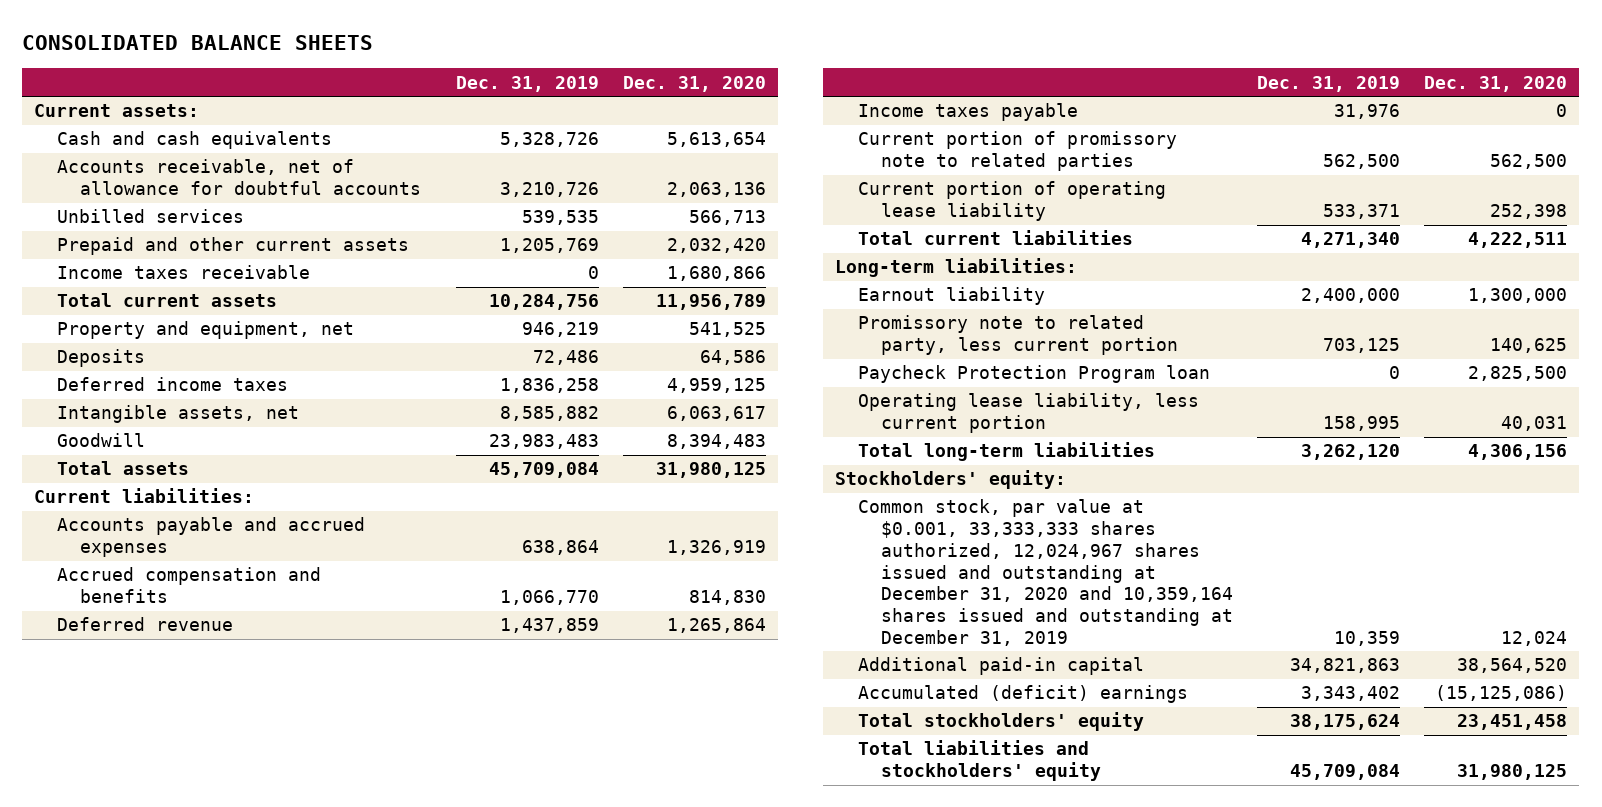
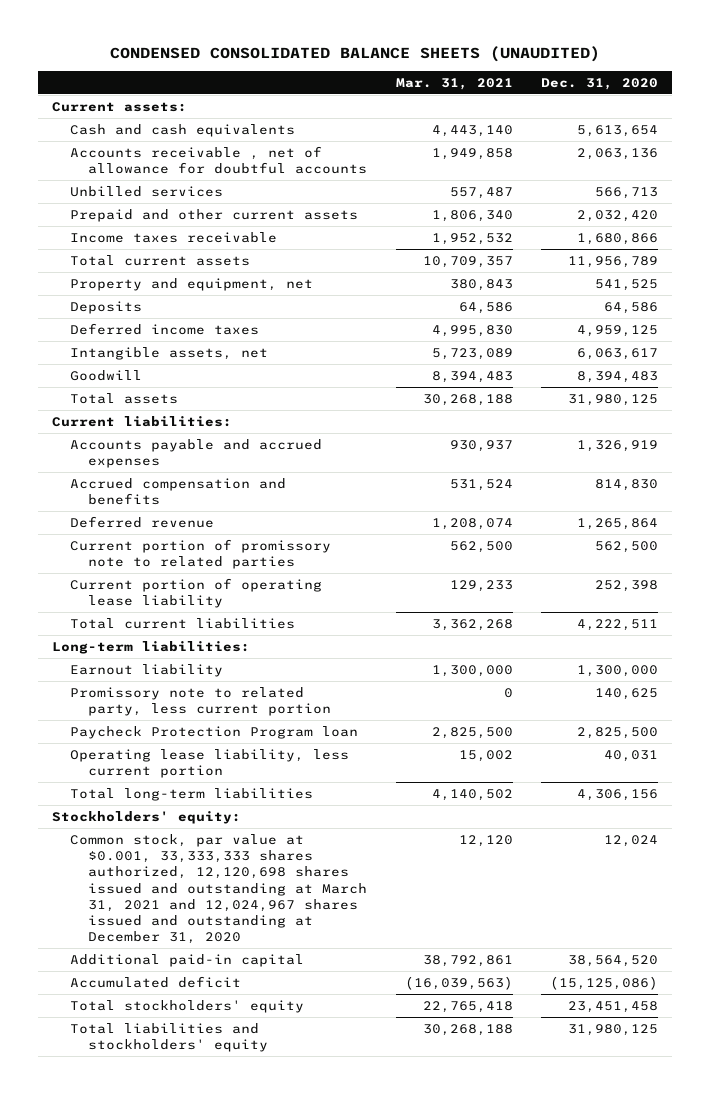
- CONSOLIDATED BALANCE SHEETS
+ CONDENSED CONSOLIDATED BALANCE SHEETS (UNAUDITED)
- | Dec. 31, 2019 | Dec. 31, 2020
+ | Mar. 31, 2021 | Dec. 31, 2020
- Accounts receivable, net of allowance for doubtful accounts | 3,210,726 | 2,063,136
+ Accounts receivable , net of allowance for doubtful accounts | 1,949,858 | 2,063,136
- Income taxes payable | 31,976 | 0
- Common stock, par value at $0.001, 33,333,333 shares authorized, 12,024,967 shares issued and outstanding at December 31, 2020 and 10,359,164 shares issued and outstanding at December 31, 2019 | 10,359 | 12,024
+ Common stock, par value at $0.001, 33,333,333 shares authorized, 12,120,698 shares issued and outstanding at March 31, 2021 and 12,024,967 shares issued and outstanding at December 31, 2020 | 12,120 | 12,024
- Accumulated (deficit) earnings | 3,343,402 | (15,125,086)
+ Accumulated deficit | (16,039,563) | (15,125,086)

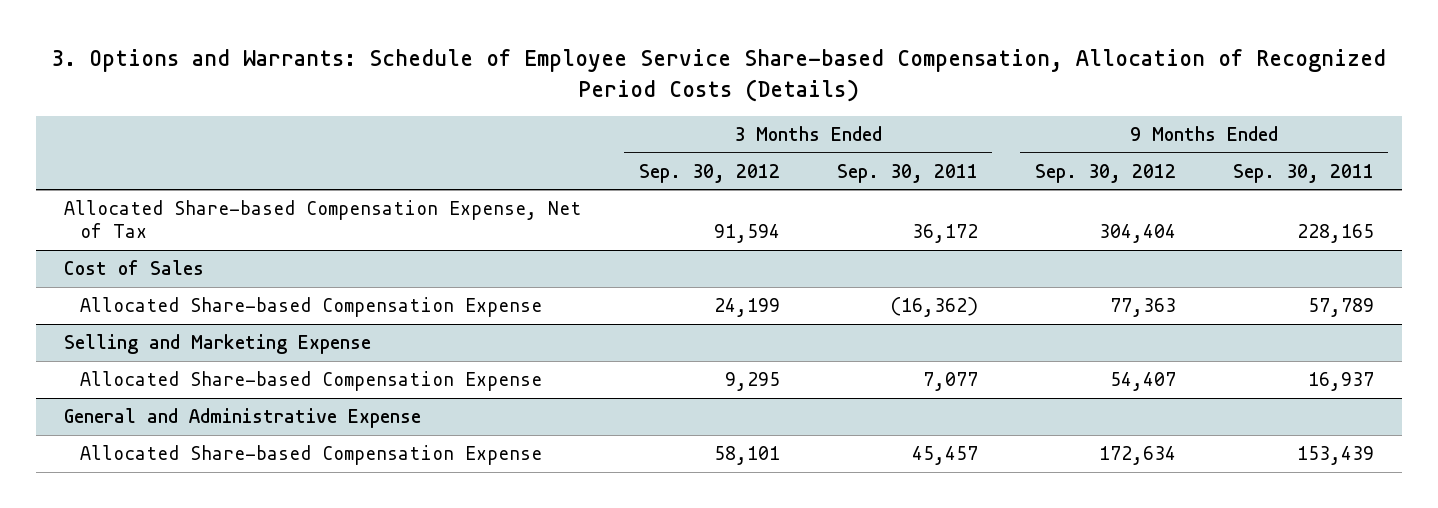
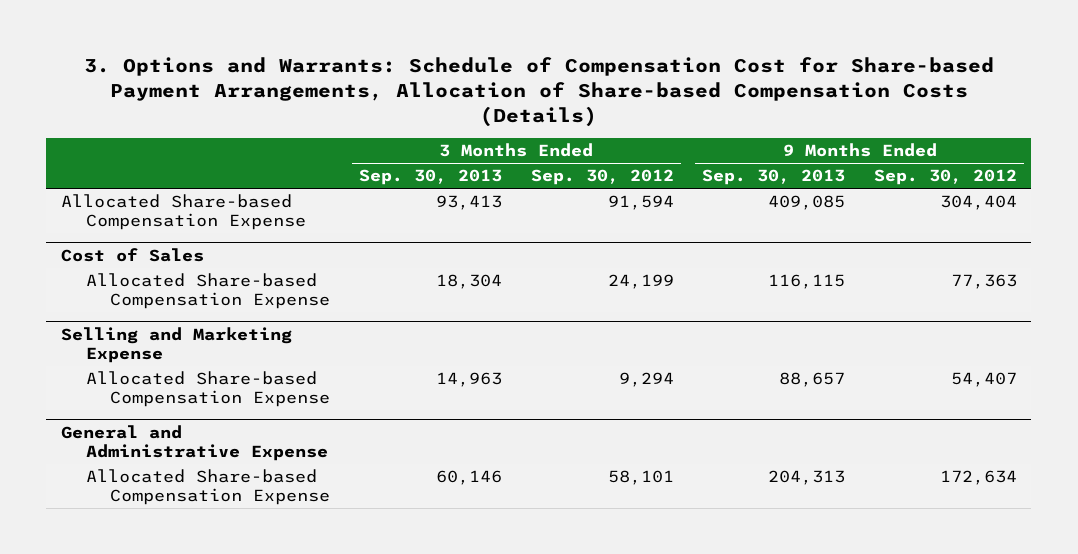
- 3. Options and Warrants: Schedule of Employee Service Share-based Compensation, Allocation of Recognized Period Costs (Details)
+ 3. Options and Warrants: Schedule of Compensation Cost for Share-based Payment Arrangements, Allocation of Share-based Compensation Costs (Details)
- | 3 Months Ended Sep. 30, 2012 | 3 Months Ended Sep. 30, 2011 | 9 Months Ended Sep. 30, 2012 | 9 Months Ended Sep. 30, 2011
+ | 3 Months Ended Sep. 30, 2013 | 3 Months Ended Sep. 30, 2012 | 9 Months Ended Sep. 30, 2013 | 9 Months Ended Sep. 30, 2012
- Allocated Share-based Compensation Expense, Net of Tax | 91,594 | 36,172 | 304,404 | 228,165
+ Allocated Share-based Compensation Expense | 93,413 | 91,594 | 409,085 | 304,404
@ Selling and Marketing Expense
- Allocated Share-based Compensation Expense | 9,295 | 7,077 | 54,407 | 16,937
+ Allocated Share-based Compensation Expense | 14,963 | 9,294 | 88,657 | 54,407

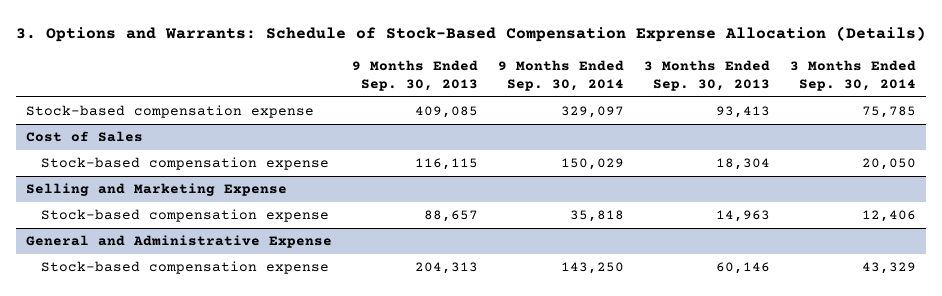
- 3. Options and Warrants: Schedule of Compensation Cost for Share-based Payment Arrangements, Allocation of Share-based Compensation Costs (Details)
+ 3. Options and Warrants: Schedule of Stock-Based Compensation Exprense Allocation (Details)
- | 3 Months Ended Sep. 30, 2013 | 3 Months Ended Sep. 30, 2012 | 9 Months Ended Sep. 30, 2013 | 9 Months Ended Sep. 30, 2012
+ | 9 Months Ended Sep. 30, 2013 | 9 Months Ended Sep. 30, 2014 | 3 Months Ended Sep. 30, 2013 | 3 Months Ended Sep. 30, 2014
- Allocated Share-based Compensation Expense | 93,413 | 91,594 | 409,085 | 304,404
+ Stock-based compensation expense | 409,085 | 329,097 | 93,413 | 75,785
@ Cost of Sales
- Allocated Share-based Compensation Expense | 18,304 | 24,199 | 116,115 | 77,363
+ Stock-based compensation expense | 116,115 | 150,029 | 18,304 | 20,050
@ Selling and Marketing Expense
- Allocated Share-based Compensation Expense | 14,963 | 9,294 | 88,657 | 54,407
+ Stock-based compensation expense | 88,657 | 35,818 | 14,963 | 12,406
@ General and Administrative Expense
- Allocated Share-based Compensation Expense | 60,146 | 58,101 | 204,313 | 172,634
+ Stock-based compensation expense | 204,313 | 143,250 | 60,146 | 43,329

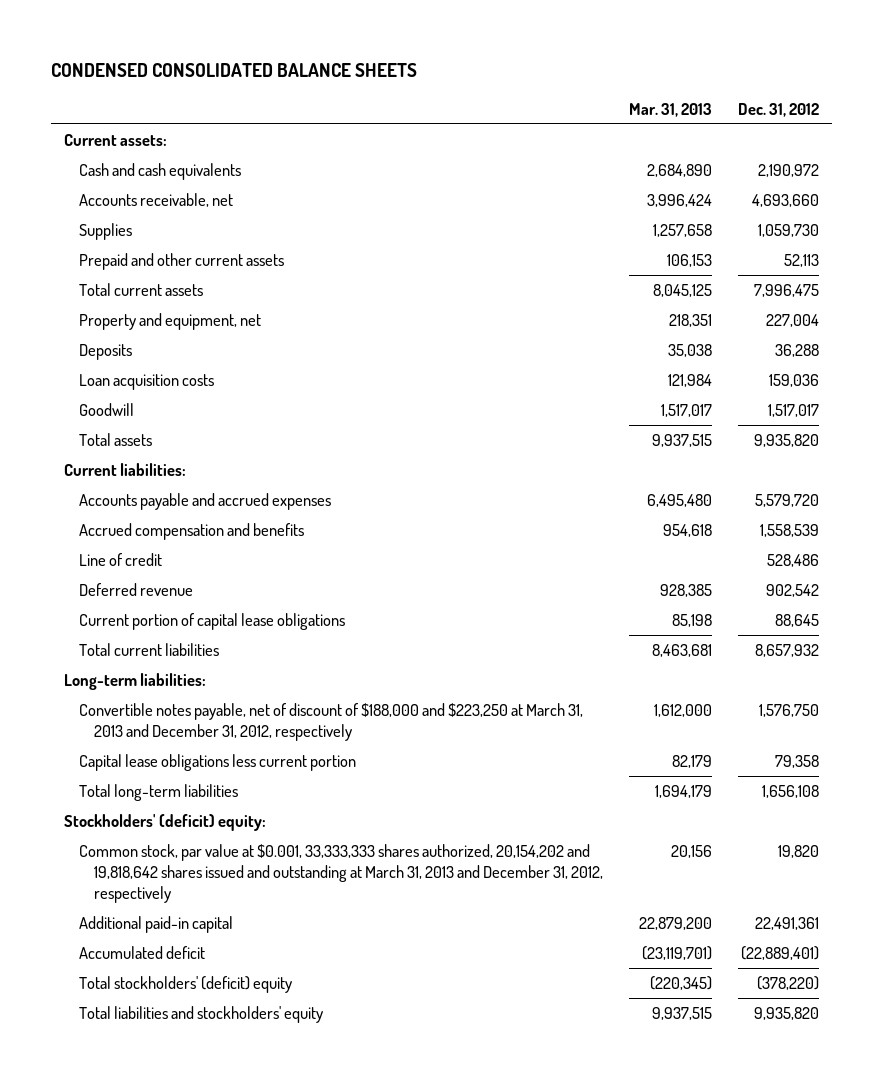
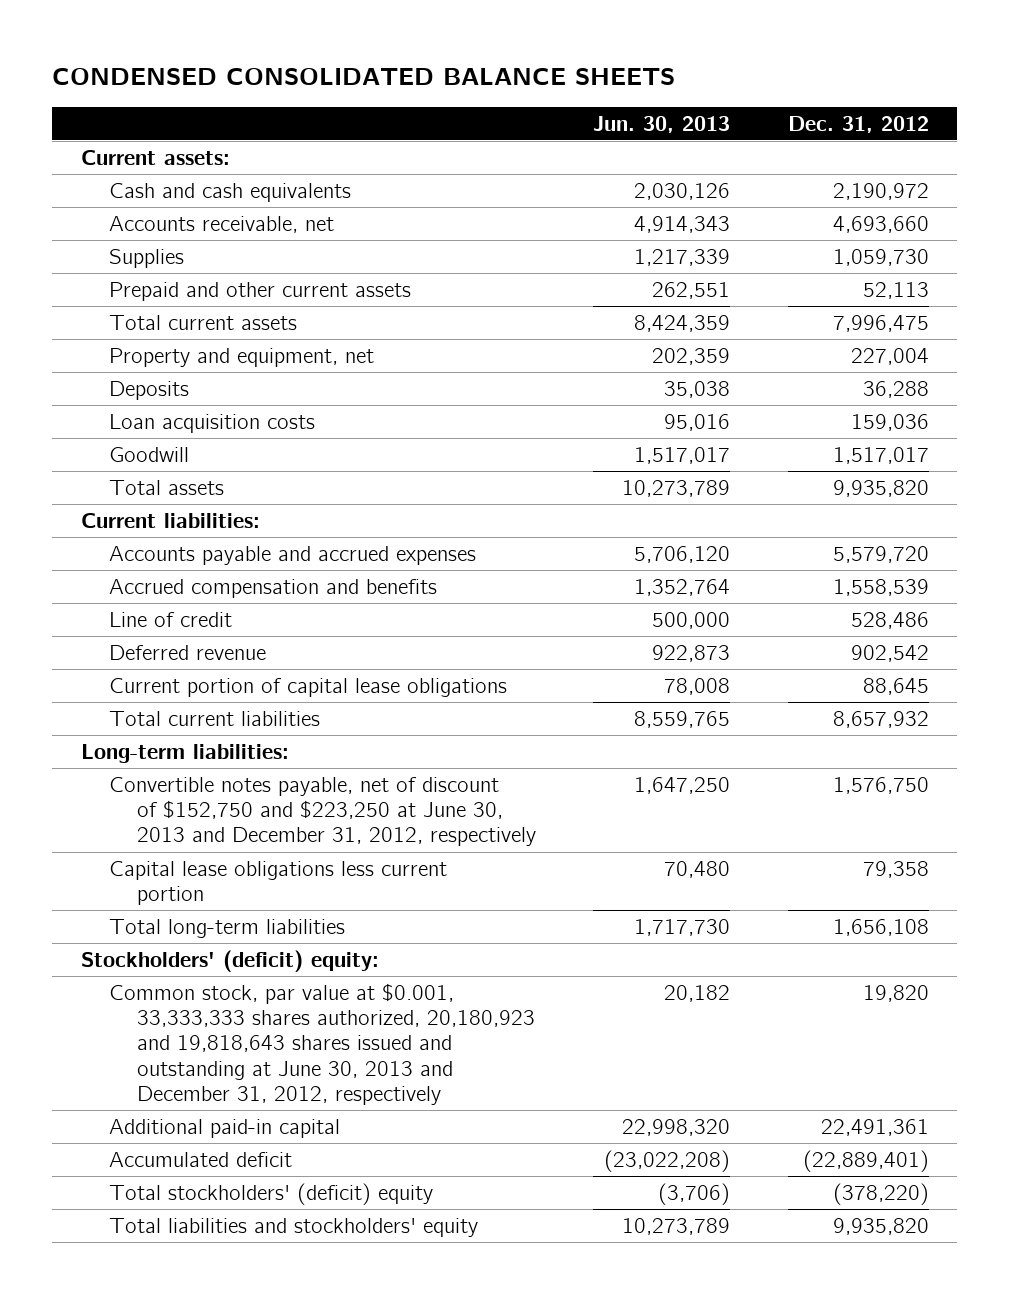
- | Mar. 31, 2013 | Dec. 31, 2012
+ | Jun. 30, 2013 | Dec. 31, 2012
- Convertible notes payable, net of discount of $188,000 and $223,250 at March 31, 2013 and December 31, 2012, respectively | 1,612,000 | 1,576,750
+ Convertible notes payable, net of discount of $152,750 and $223,250 at June 30, 2013 and December 31, 2012, respectively | 1,647,250 | 1,576,750
- Common stock, par value at $0.001, 33,333,333 shares authorized, 20,154,202 and 19,818,642 shares issued and outstanding at March 31, 2013 and December 31, 2012, respectively | 20,156 | 19,820
+ Common stock, par value at $0.001, 33,333,333 shares authorized, 20,180,923 and 19,818,643 shares issued and outstanding at June 30, 2013 and December 31, 2012, respectively | 20,182 | 19,820

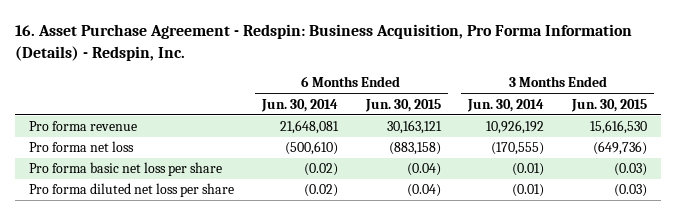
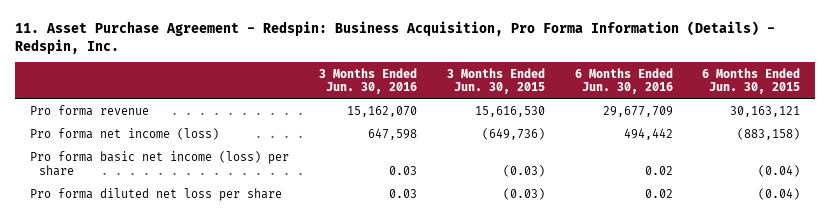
- 16. Asset Purchase Agreement - Redspin: Business Acquisition, Pro Forma Information (Details) - Redspin, Inc.
+ 11. Asset Purchase Agreement - Redspin: Business Acquisition, Pro Forma Information (Details) - Redspin, Inc.
- | 6 Months Ended Jun. 30, 2014 | 6 Months Ended Jun. 30, 2015 | 3 Months Ended Jun. 30, 2014 | 3 Months Ended Jun. 30, 2015
+ | 3 Months Ended Jun. 30, 2016 | 3 Months Ended Jun. 30, 2015 | 6 Months Ended Jun. 30, 2016 | 6 Months Ended Jun. 30, 2015
- Pro forma net loss | (500,610) | (883,158) | (170,555) | (649,736)
- Pro forma basic net loss per share | (0.02) | (0.04) | (0.01) | (0.03)
+ Pro forma net income (loss) | 647,598 | (649,736) | 494,442 | (883,158)
+ Pro forma basic net income (loss) per share | 0.03 | (0.03) | 0.02 | (0.04)

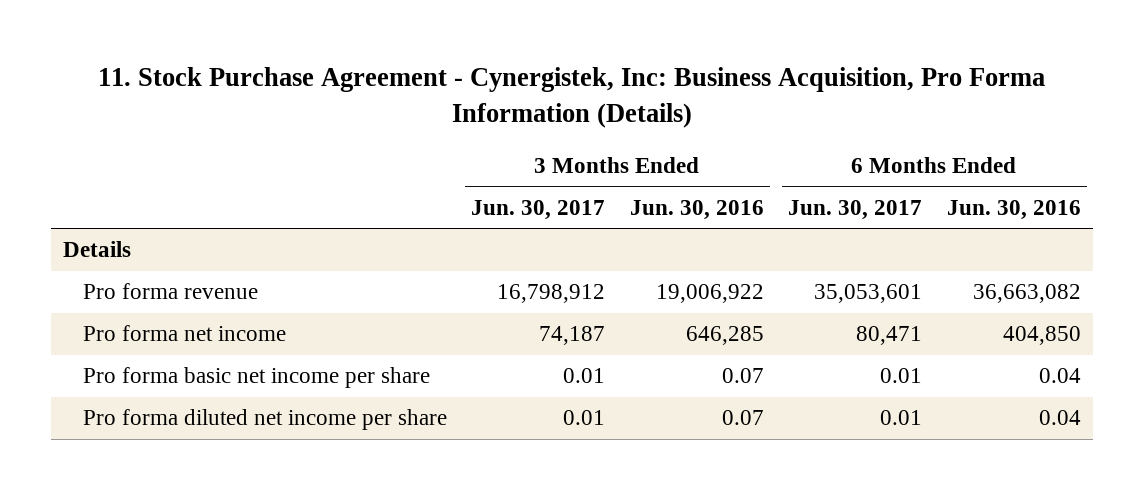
- 11. Asset Purchase Agreement - Redspin: Business Acquisition, Pro Forma Information (Details) - Redspin, Inc.
+ 11. Stock Purchase Agreement - Cynergistek, Inc: Business Acquisition, Pro Forma Information (Details)
- | 3 Months Ended Jun. 30, 2016 | 3 Months Ended Jun. 30, 2015 | 6 Months Ended Jun. 30, 2016 | 6 Months Ended Jun. 30, 2015
+ | 3 Months Ended Jun. 30, 2017 | 3 Months Ended Jun. 30, 2016 | 6 Months Ended Jun. 30, 2017 | 6 Months Ended Jun. 30, 2016
- Pro forma revenue | 15,162,070 | 15,616,530 | 29,677,709 | 30,163,121
- Pro forma net income (loss) | 647,598 | (649,736) | 494,442 | (883,158)
- Pro forma basic net income (loss) per share | 0.03 | (0.03) | 0.02 | (0.04)
- Pro forma diluted net loss per share | 0.03 | (0.03) | 0.02 | (0.04)
+ Details
+ Pro forma revenue | 16,798,912 | 19,006,922 | 35,053,601 | 36,663,082
+ Pro forma net income | 74,187 | 646,285 | 80,471 | 404,850
+ Pro forma basic net income per share | 0.01 | 0.07 | 0.01 | 0.04
+ Pro forma diluted net income per share | 0.01 | 0.07 | 0.01 | 0.04

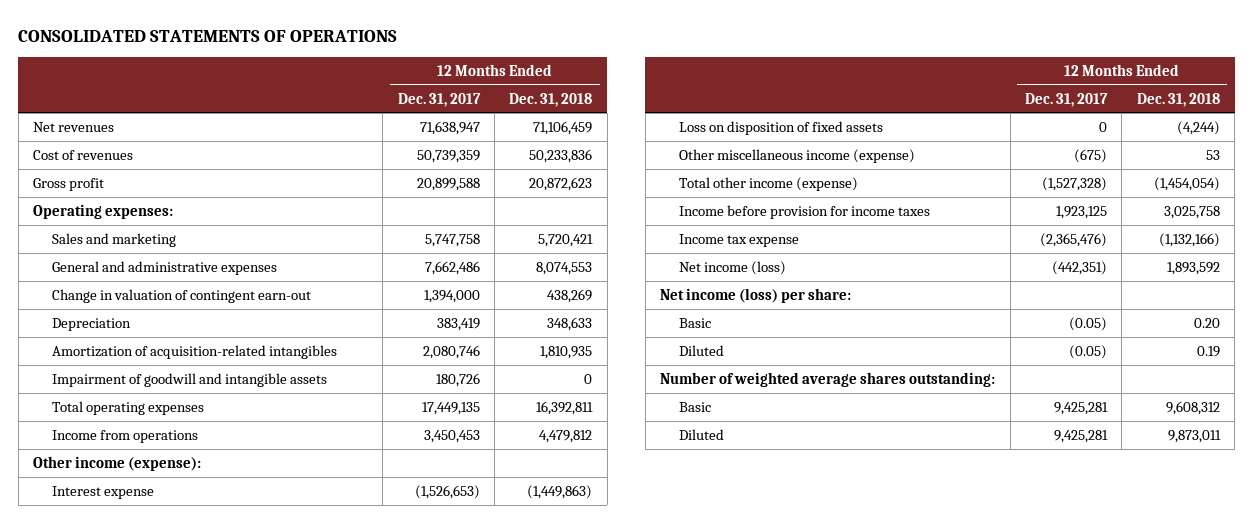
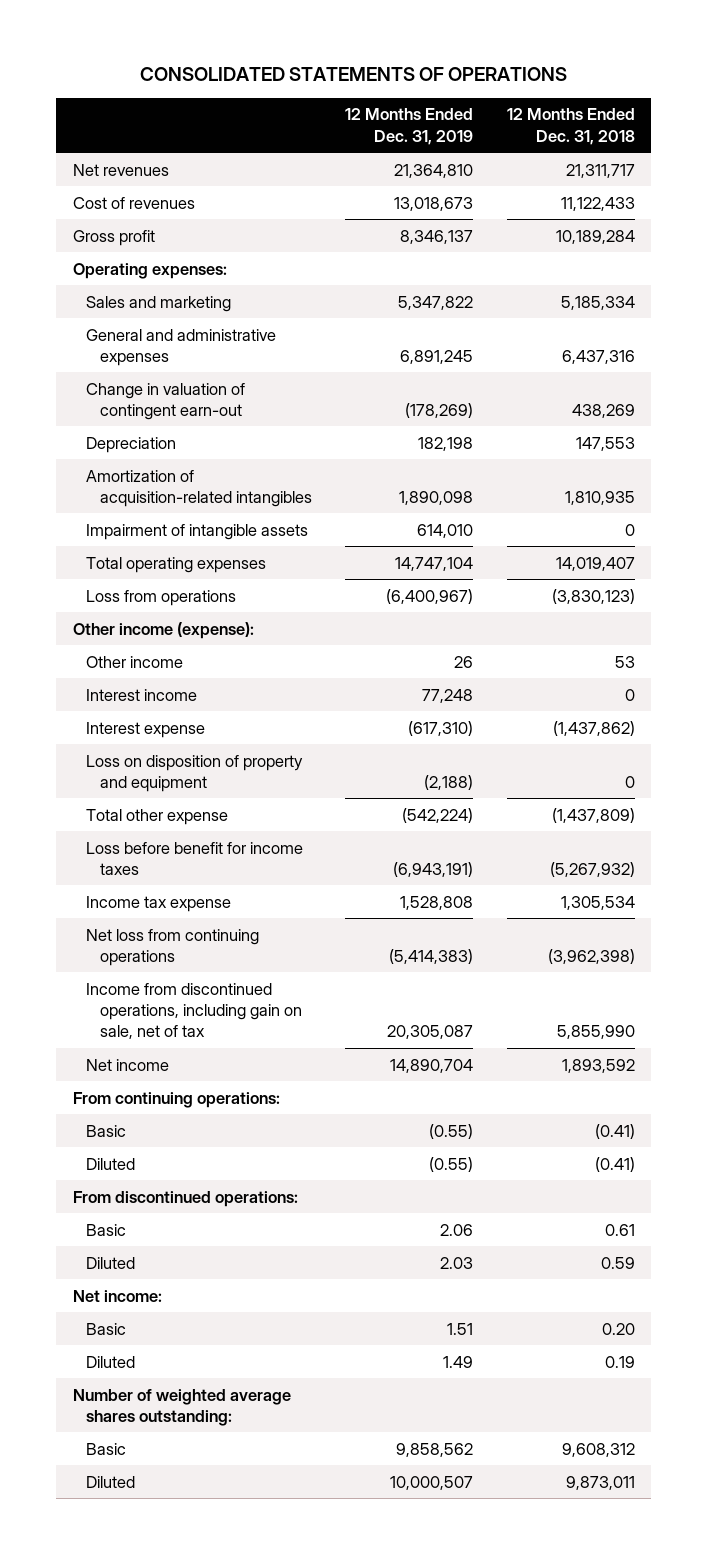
- | 12 Months Ended Dec. 31, 2017 | 12 Months Ended Dec. 31, 2018
+ | 12 Months Ended Dec. 31, 2019 | 12 Months Ended Dec. 31, 2018
- Net revenues | 71,638,947 | 71,106,459
- Cost of revenues | 50,739,359 | 50,233,836
- Gross profit | 20,899,588 | 20,872,623
+ Net revenues | 21,364,810 | 21,311,717
+ Cost of revenues | 13,018,673 | 11,122,433
+ Gross profit | 8,346,137 | 10,189,284
- Sales and marketing | 5,747,758 | 5,720,421
- General and administrative expenses | 7,662,486 | 8,074,553
+ Sales and marketing | 5,347,822 | 5,185,334
+ General and administrative expenses | 6,891,245 | 6,437,316
- Depreciation | 383,419 | 348,633
+ Depreciation | 182,198 | 147,553
- Impairment of goodwill and intangible assets | 180,726 | 0
- Total operating expenses | 17,449,135 | 16,392,811
- Income from operations | 3,450,453 | 4,479,812
+ Impairment of intangible assets | 614,010 | 0
+ Total operating expenses | 14,747,104 | 14,019,407
+ Loss from operations | (6,400,967) | (3,830,123)
- Interest expense | (1,526,653) | (1,449,863)
- Loss on disposition of fixed assets | 0 | (4,244)
- Other miscellaneous income (expense) | (675) | 53
- Total other income (expense) | (1,527,328) | (1,454,054)
- Income before provision for income taxes | 1,923,125 | 3,025,758
- Income tax expense | (2,365,476) | (1,132,166)
- Net income (loss) | (442,351) | 1,893,592
- Net income (loss) per share:
+ Other income | 26 | 53
+ Interest income | 77,248 | 0
+ Interest expense | (617,310) | (1,437,862)
+ Loss on disposition of property and equipment | (2,188) | 0
+ Total other expense | (542,224) | (1,437,809)
+ Loss before benefit for income taxes | (6,943,191) | (5,267,932)
+ Income tax expense | 1,528,808 | 1,305,534
+ Net loss from continuing operations | (5,414,383) | (3,962,398)
+ Income from discontinued operations, including gain on sale, net of tax | 20,305,087 | 5,855,990
+ Net income | 14,890,704 | 1,893,592
+ From continuing operations:
+ Basic | (0.55) | (0.41)
+ Diluted | (0.55) | (0.41)
+ From discontinued operations:
+ Basic | 2.06 | 0.61
+ Diluted | 2.03 | 0.59
+ Net income:

